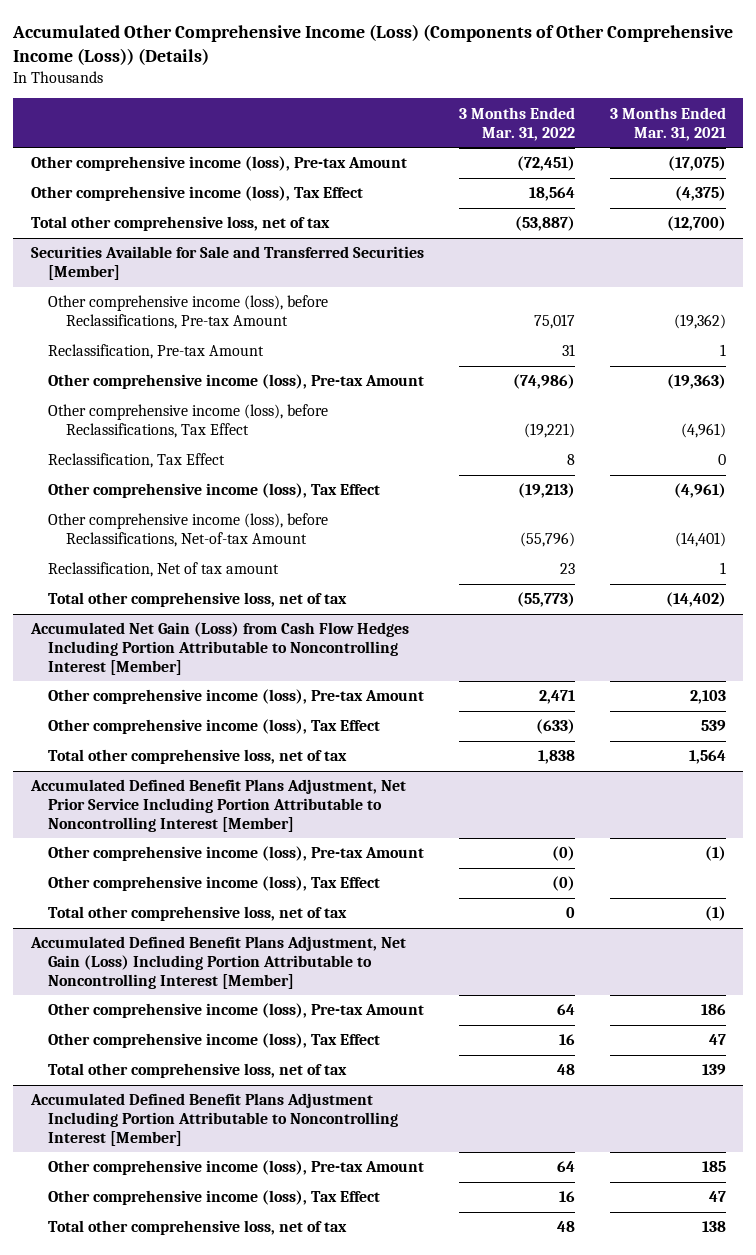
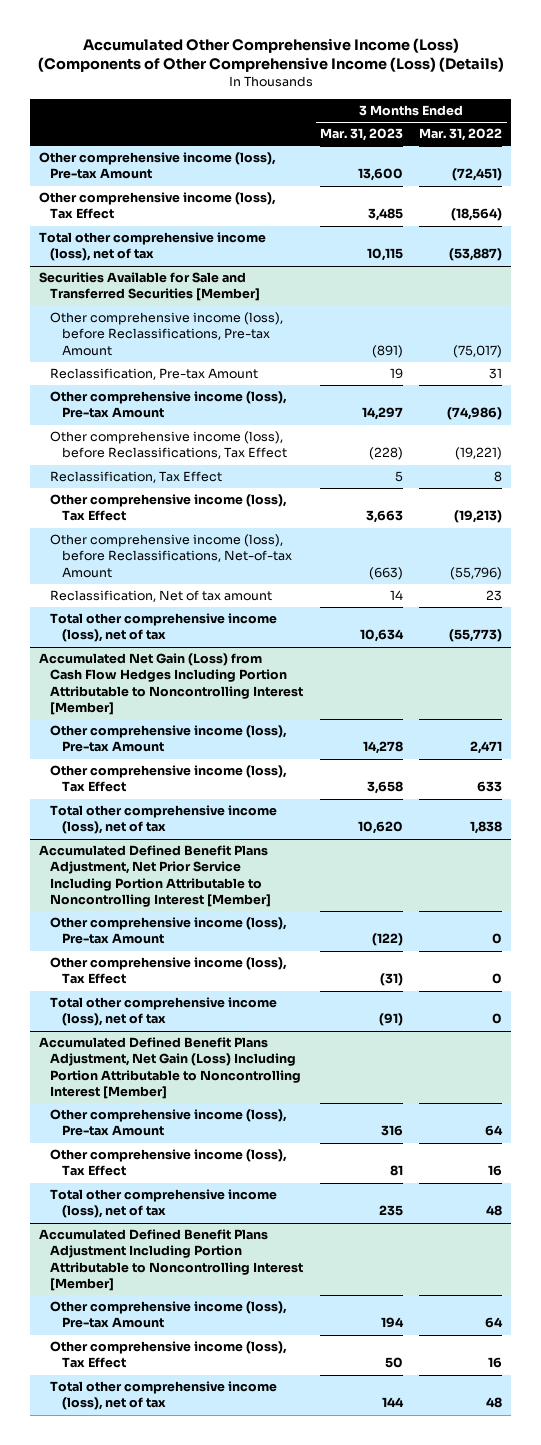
- Accumulated Other Comprehensive Income (Loss) (Components of Other Comprehensive Income (Loss)) (Details)
+ Accumulated Other Comprehensive Income (Loss) (Components of Other Comprehensive Income (Loss) (Details)
- | 3 Months Ended Mar. 31, 2022 | 3 Months Ended Mar. 31, 2021
+ | 3 Months Ended Mar. 31, 2023 | 3 Months Ended Mar. 31, 2022
- Other comprehensive income (loss), Tax Effect | 18,564 | (4,375)
- Total other comprehensive loss, net of tax | (53,887) | (12,700)
+ Other comprehensive income (loss), Tax Effect | 3,485 | (18,564)
+ Total other comprehensive income (loss), net of tax | 10,115 | (53,887)
@ Securities Available for Sale and Transferred Securities [Member]
- Other comprehensive income (loss), before Reclassifications, Pre-tax Amount | 75,017 | (19,362)
+ Other comprehensive income (loss), before Reclassifications, Pre-tax Amount | (891) | (75,017)
- Total other comprehensive loss, net of tax | (55,773) | (14,402)
+ Total other comprehensive income (loss), net of tax | 10,634 | (55,773)
@ Accumulated Net Gain (Loss) from Cash Flow Hedges Including Portion Attributable to Noncontrolling Interest [Member]
- Other comprehensive income (loss), Tax Effect | (633) | 539
- Total other comprehensive loss, net of tax | 1,838 | 1,564
+ Other comprehensive income (loss), Tax Effect | 3,658 | 633
+ Total other comprehensive income (loss), net of tax | 10,620 | 1,838
@ Accumulated Defined Benefit Plans Adjustment, Net Prior Service Including Portion Attributable to Noncontrolling Interest [Member]
- Other comprehensive income (loss), Pre-tax Amount | (0) | (1)
- Other comprehensive income (loss), Tax Effect | (0) |
- Total other comprehensive loss, net of tax | 0 | (1)
+ Other comprehensive income (loss), Pre-tax Amount | (122) | 0
+ Other comprehensive income (loss), Tax Effect | (31) | 0
+ Total other comprehensive income (loss), net of tax | (91) | 0
@ Accumulated Defined Benefit Plans Adjustment, Net Gain (Loss) Including Portion Attributable to Noncontrolling Interest [Member]
- Total other comprehensive loss, net of tax | 48 | 139
+ Total other comprehensive income (loss), net of tax | 235 | 48
@ Accumulated Defined Benefit Plans Adjustment Including Portion Attributable to Noncontrolling Interest [Member]
- Total other comprehensive loss, net of tax | 48 | 138
+ Total other comprehensive income (loss), net of tax | 144 | 48

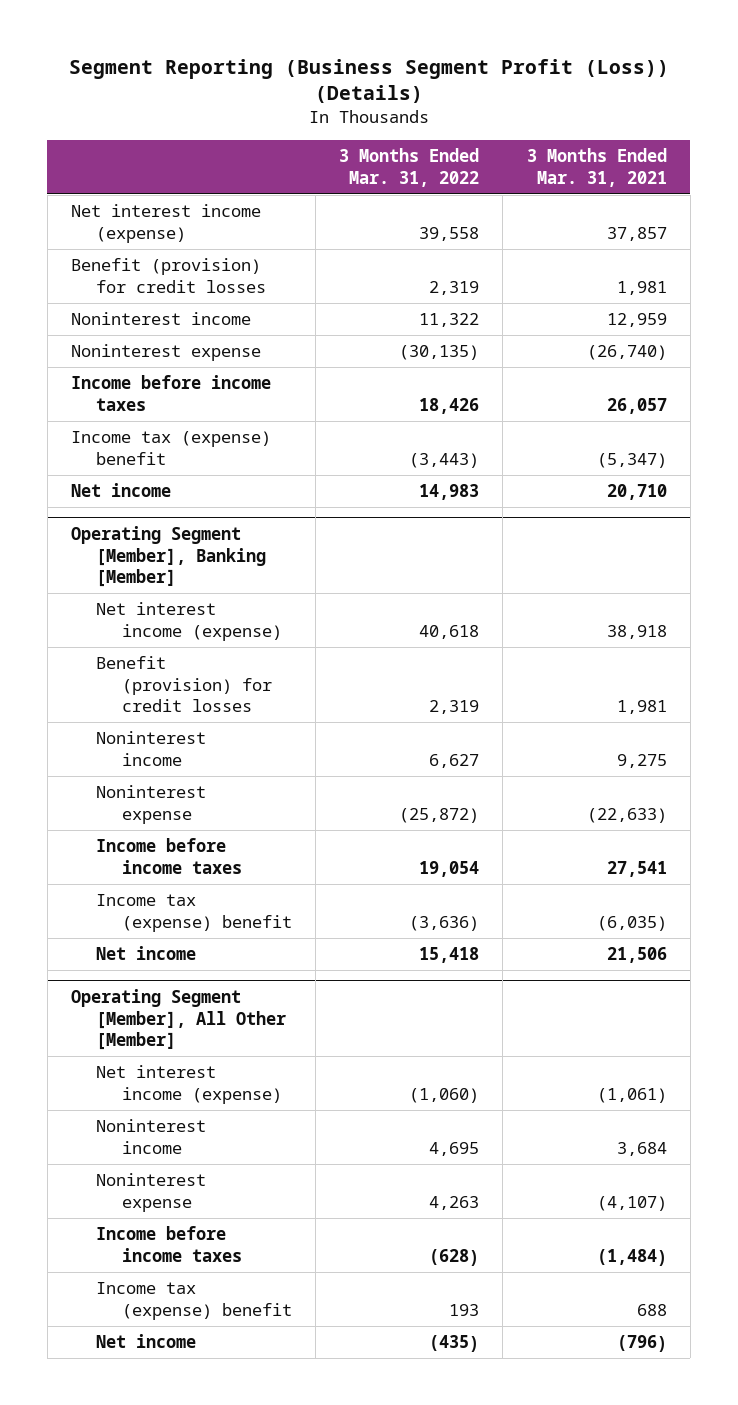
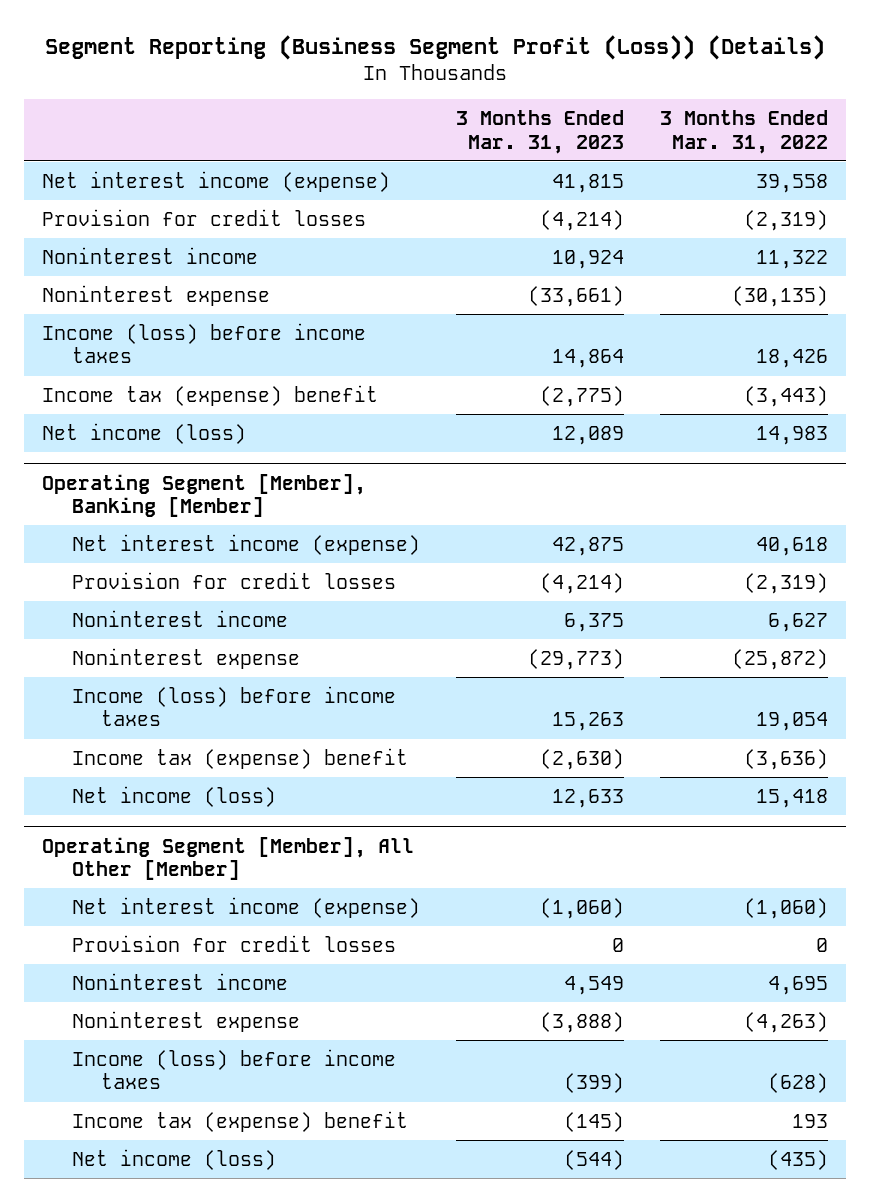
- | 3 Months Ended Mar. 31, 2022 | 3 Months Ended Mar. 31, 2021
+ | 3 Months Ended Mar. 31, 2023 | 3 Months Ended Mar. 31, 2022
- Benefit (provision) for credit losses | 2,319 | 1,981
+ Provision for credit losses | (4,214) | (2,319)
- Income before income taxes | 18,426 | 26,057
+ Income (loss) before income taxes | 14,864 | 18,426
- Net income | 14,983 | 20,710
+ Net income (loss) | 12,089 | 14,983
@ Operating Segment [Member], Banking [Member]
- Benefit (provision) for credit losses | 2,319 | 1,981
+ Provision for credit losses | (4,214) | (2,319)
- Income before income taxes | 19,054 | 27,541
+ Income (loss) before income taxes | 15,263 | 19,054
- Net income | 15,418 | 21,506
+ Net income (loss) | 12,633 | 15,418
@ Operating Segment [Member], All Other [Member]
+ Provision for credit losses | 0 | 0
- Noninterest expense | 4,263 | (4,107)
- Income before income taxes | (628) | (1,484)
+ Noninterest expense | (3,888) | (4,263)
+ Income (loss) before income taxes | (399) | (628)
- Net income | (435) | (796)
+ Net income (loss) | (544) | (435)

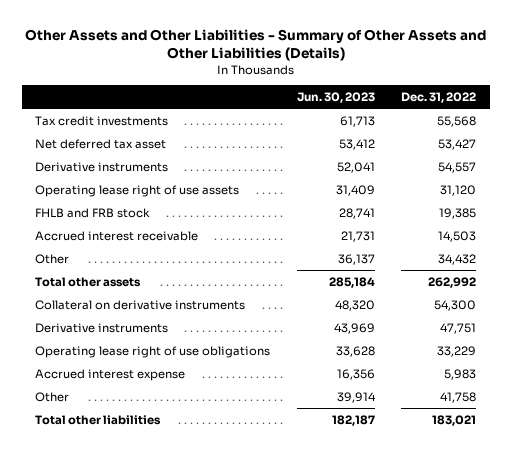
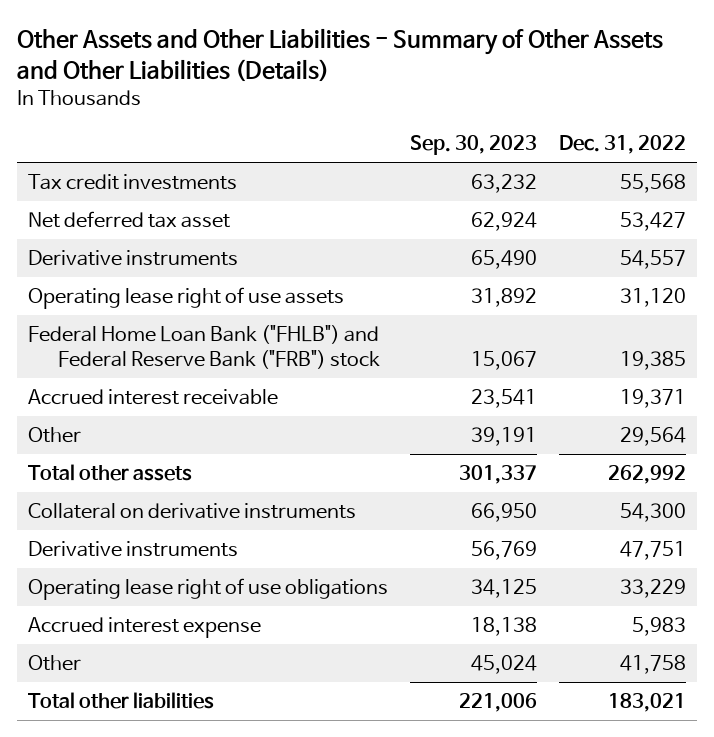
- | Jun. 30, 2023 | Dec. 31, 2022
+ | Sep. 30, 2023 | Dec. 31, 2022
- FHLB and FRB stock | 28,741 | 19,385
- Accrued interest receivable | 21,731 | 14,503
- Other | 36,137 | 34,432
+ Federal Home Loan Bank ("FHLB") and Federal Reserve Bank ("FRB") stock | 15,067 | 19,385
+ Accrued interest receivable | 23,541 | 19,371
+ Other | 39,191 | 29,564

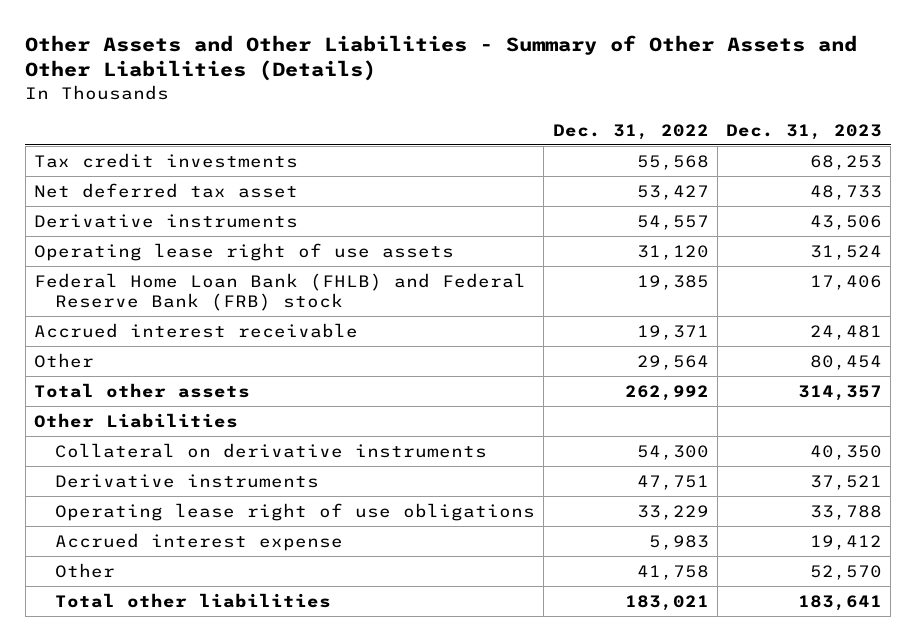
- | Sep. 30, 2023 | Dec. 31, 2022
+ | Dec. 31, 2022 | Dec. 31, 2023
- Federal Home Loan Bank ("FHLB") and Federal Reserve Bank ("FRB") stock | 15,067 | 19,385
+ Federal Home Loan Bank (FHLB) and Federal Reserve Bank (FRB) stock | 19,385 | 17,406
+ Other Liabilities

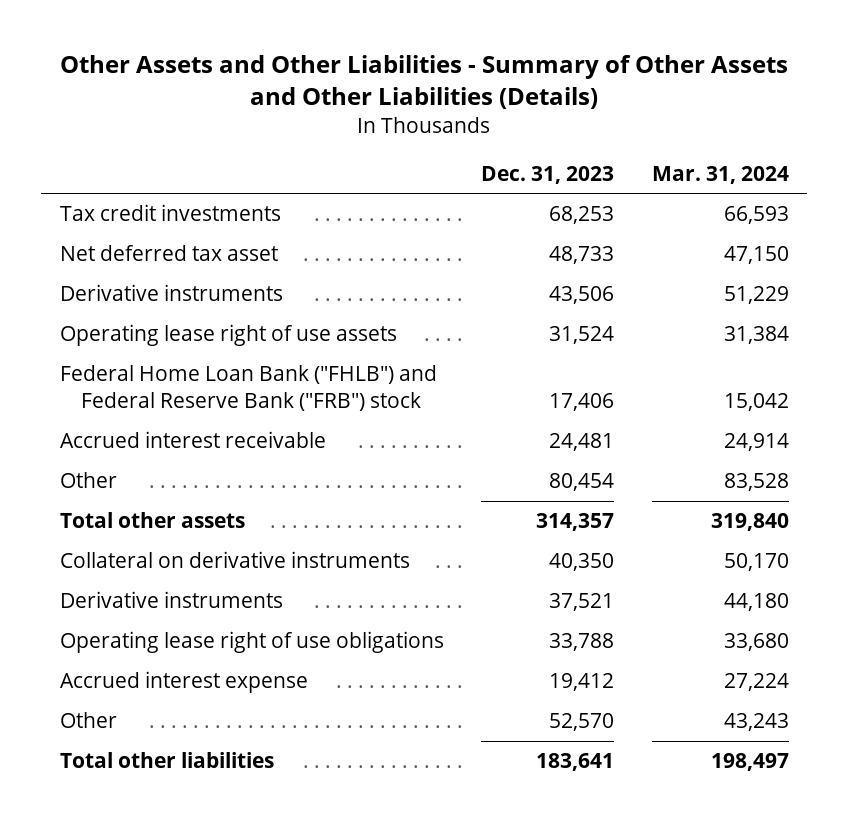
- | Dec. 31, 2022 | Dec. 31, 2023
+ | Dec. 31, 2023 | Mar. 31, 2024
- Federal Home Loan Bank (FHLB) and Federal Reserve Bank (FRB) stock | 19,385 | 17,406
+ Federal Home Loan Bank ("FHLB") and Federal Reserve Bank ("FRB") stock | 17,406 | 15,042
- Other Liabilities

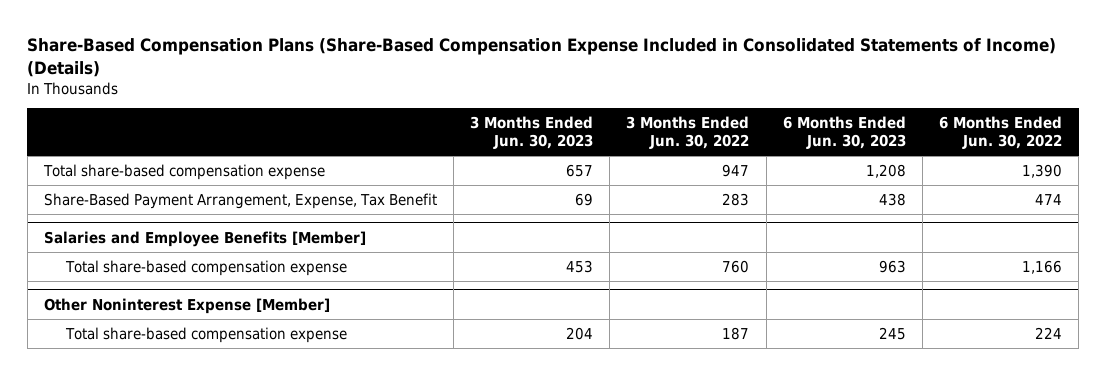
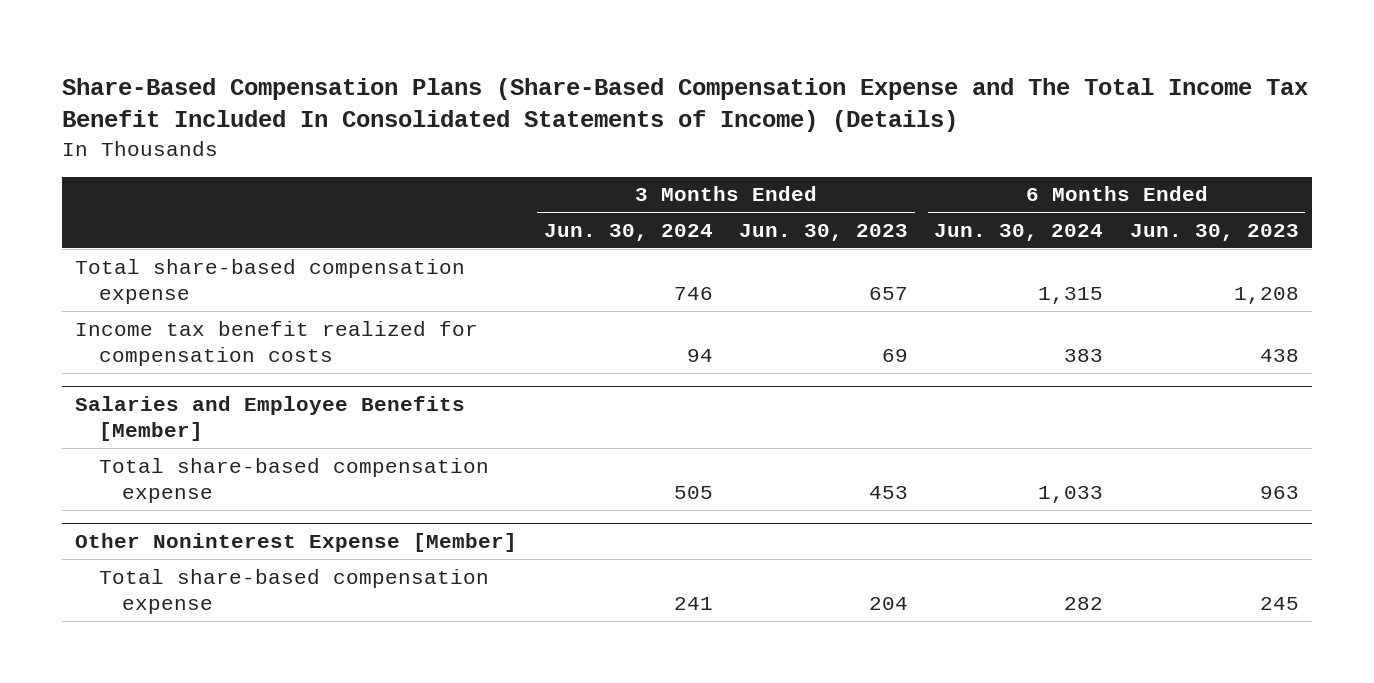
- Share-Based Compensation Plans (Share-Based Compensation Expense Included in Consolidated Statements of Income) (Details)
+ Share-Based Compensation Plans (Share-Based Compensation Expense and The Total Income Tax Benefit Included In Consolidated Statements of Income) (Details)
- | 3 Months Ended Jun. 30, 2023 | 3 Months Ended Jun. 30, 2022 | 6 Months Ended Jun. 30, 2023 | 6 Months Ended Jun. 30, 2022
+ | 3 Months Ended Jun. 30, 2024 | 3 Months Ended Jun. 30, 2023 | 6 Months Ended Jun. 30, 2024 | 6 Months Ended Jun. 30, 2023
- Share-Based Payment Arrangement, Expense, Tax Benefit | 69 | 283 | 438 | 474
+ Income tax benefit realized for compensation costs | 94 | 69 | 383 | 438

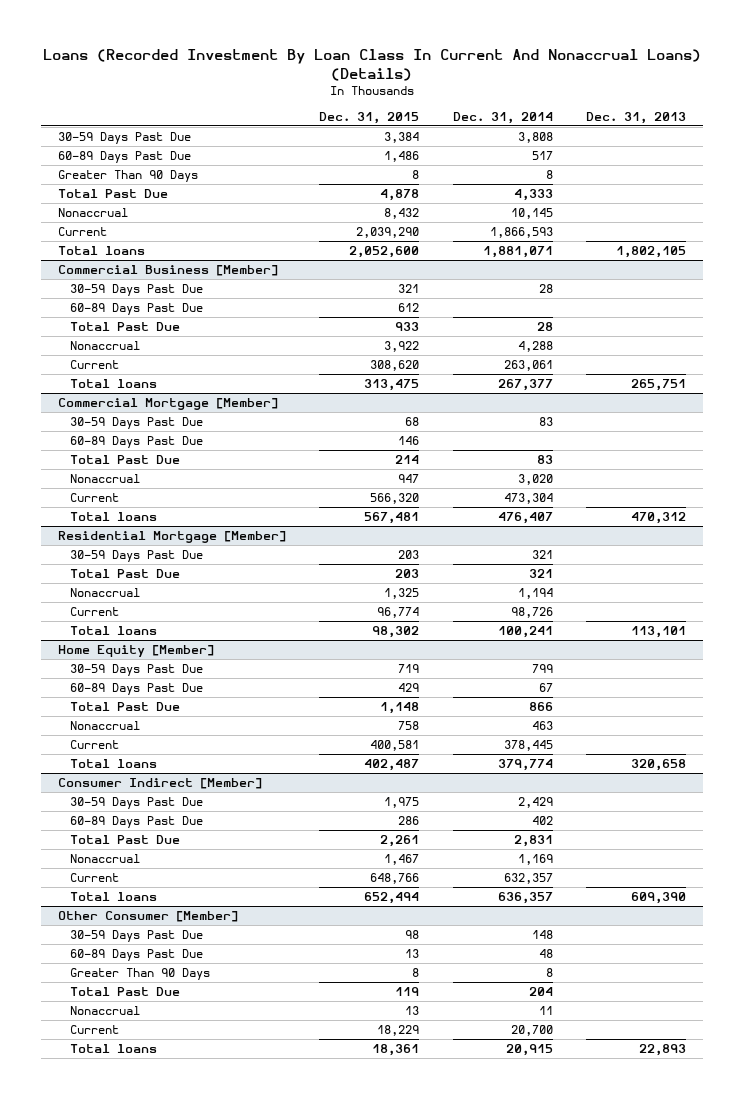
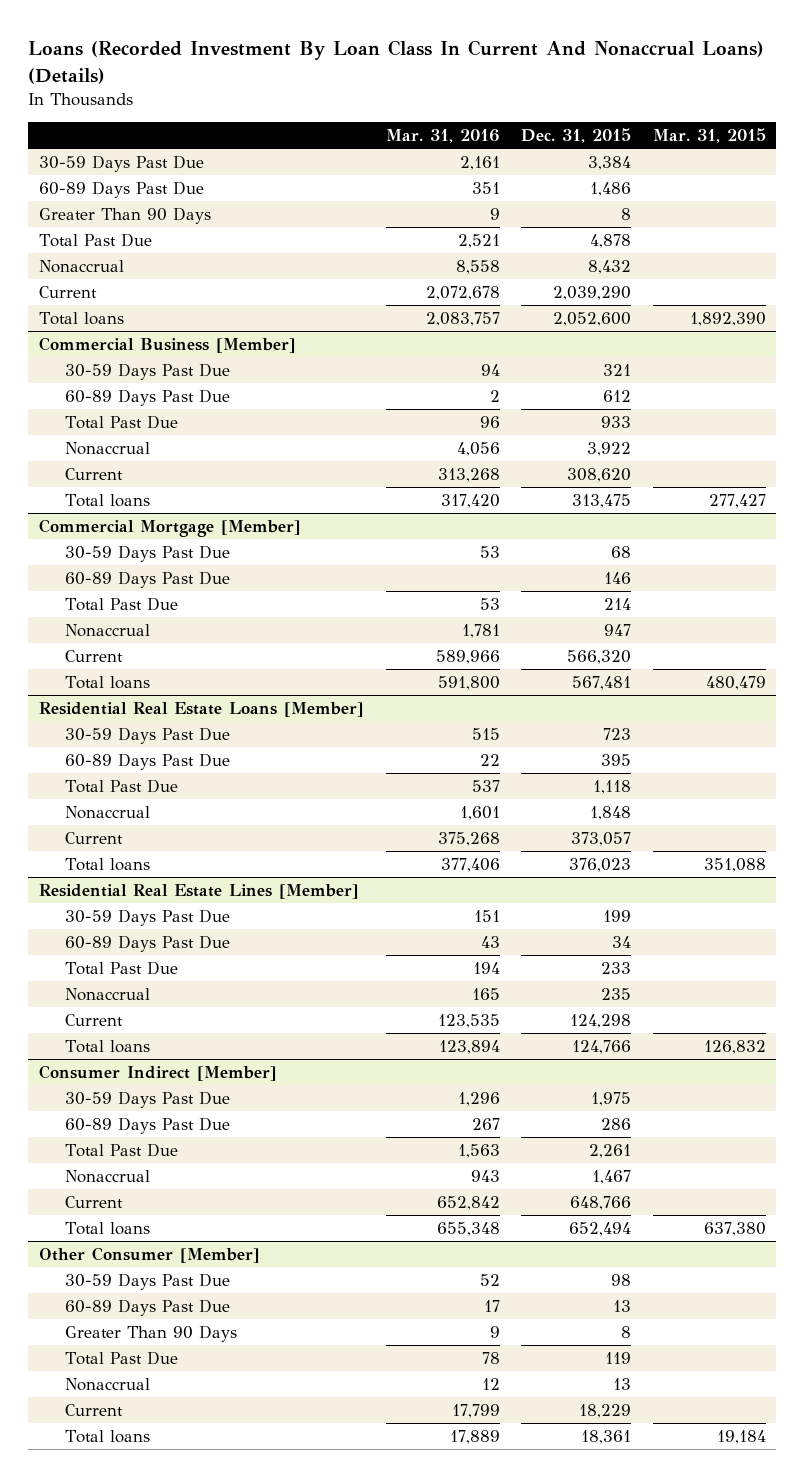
- | Dec. 31, 2015 | Dec. 31, 2014 | Dec. 31, 2013
+ | Mar. 31, 2016 | Dec. 31, 2015 | Mar. 31, 2015
- Residential Mortgage [Member]
- 30-59 Days Past Due | 203 | 321 |
- Total Past Due | 203 | 321 |
- Nonaccrual | 1,325 | 1,194 |
- Current | 96,774 | 98,726 |
- Total loans | 98,302 | 100,241 | 113,101
- Home Equity [Member]
- 30-59 Days Past Due | 719 | 799 |
- 60-89 Days Past Due | 429 | 67 |
- Total Past Due | 1,148 | 866 |
- Nonaccrual | 758 | 463 |
- Current | 400,581 | 378,445 |
- Total loans | 402,487 | 379,774 | 320,658
+ Residential Real Estate Loans [Member]
+ 30-59 Days Past Due | 515 | 723 |
+ 60-89 Days Past Due | 22 | 395 |
+ Total Past Due | 537 | 1,118 |
+ Nonaccrual | 1,601 | 1,848 |
+ Current | 375,268 | 373,057 |
+ Total loans | 377,406 | 376,023 | 351,088
+ Residential Real Estate Lines [Member]
+ 30-59 Days Past Due | 151 | 199 |
+ 60-89 Days Past Due | 43 | 34 |
+ Total Past Due | 194 | 233 |
+ Nonaccrual | 165 | 235 |
+ Current | 123,535 | 124,298 |
+ Total loans | 123,894 | 124,766 | 126,832

